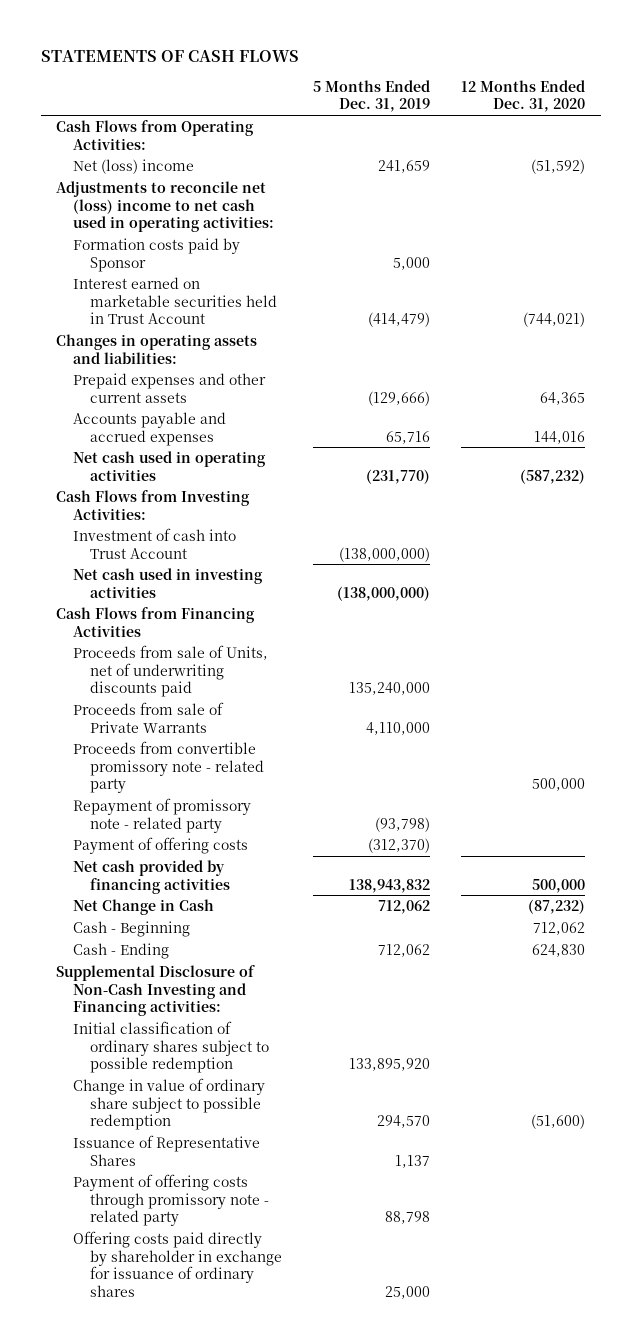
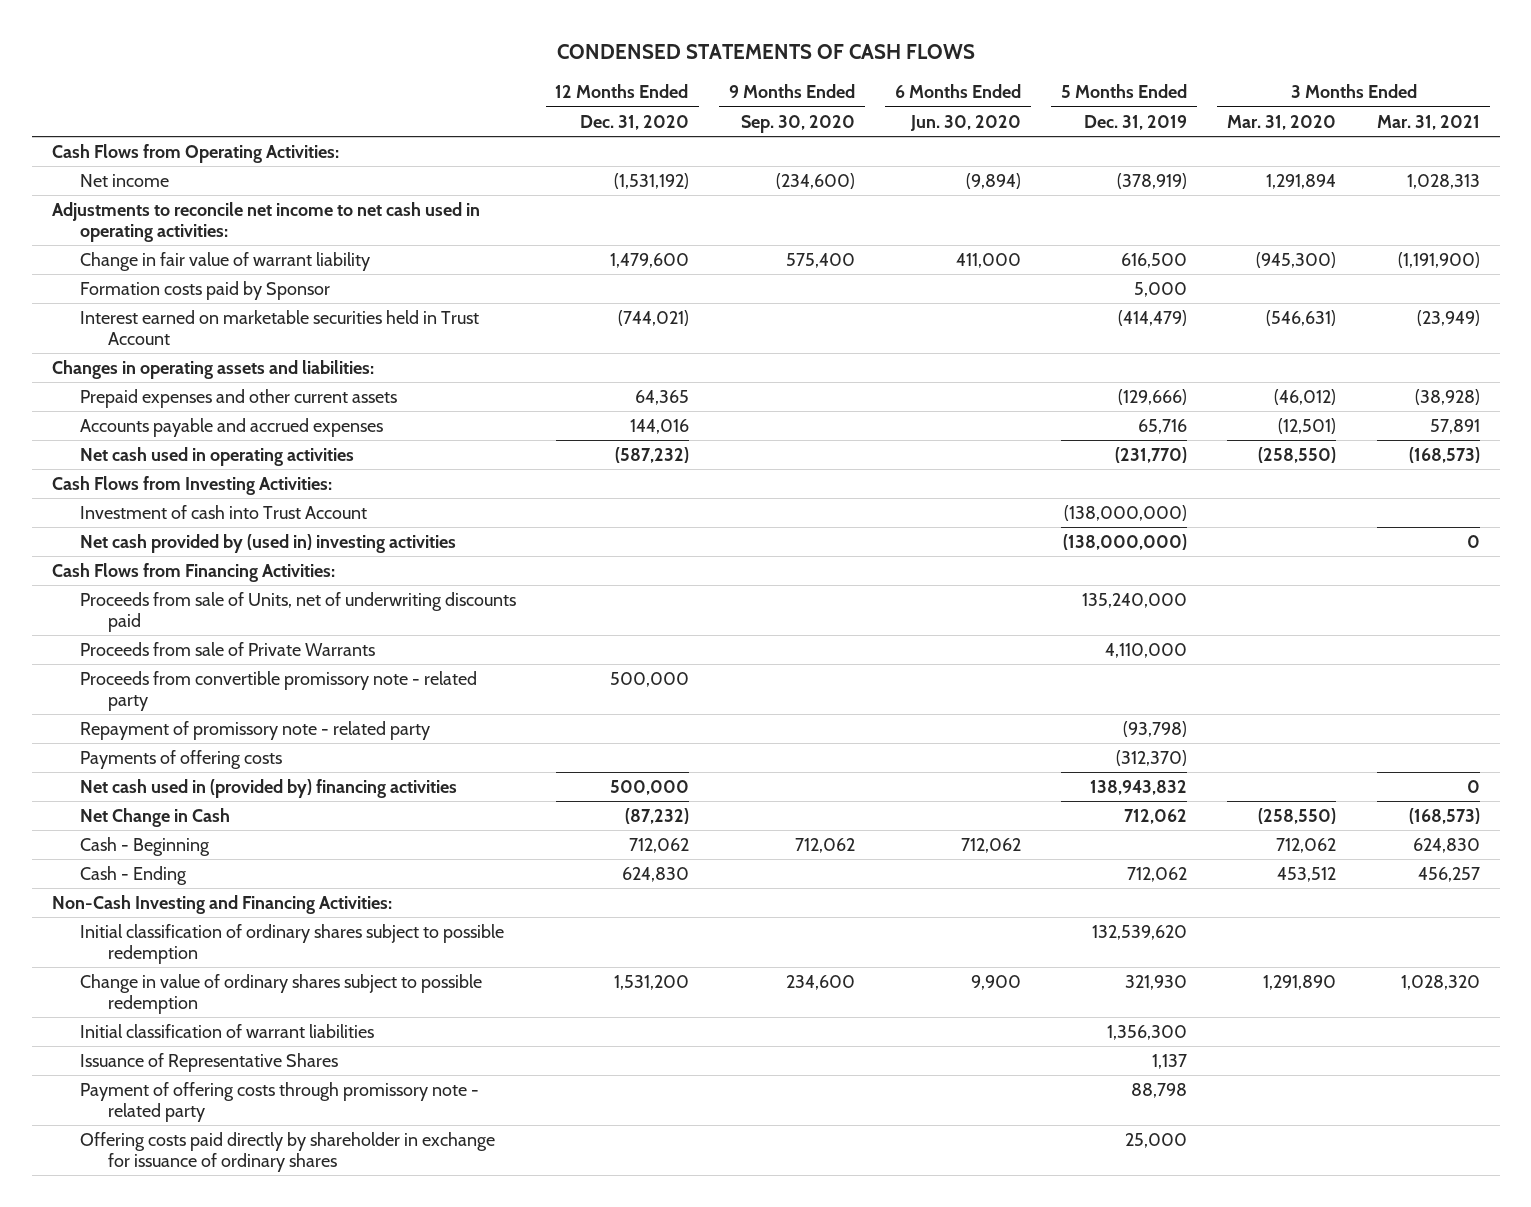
- STATEMENTS OF CASH FLOWS
+ CONDENSED STATEMENTS OF CASH FLOWS
- | 5 Months Ended Dec. 31, 2019 | 12 Months Ended Dec. 31, 2020
+ | 12 Months Ended Dec. 31, 2020 | 9 Months Ended Sep. 30, 2020 | 6 Months Ended Jun. 30, 2020 | 5 Months Ended Dec. 31, 2019 | 3 Months Ended Mar. 31, 2020 | 3 Months Ended Mar. 31, 2021
- Net (loss) income | 241,659 | (51,592)
- Adjustments to reconcile net (loss) income to net cash used in operating activities:
+ Net income | (1,531,192) | (234,600) | (9,894) | (378,919) | 1,291,894 | 1,028,313
+ Adjustments to reconcile net income to net cash used in operating activities:
+ Change in fair value of warrant liability | 1,479,600 | 575,400 | 411,000 | 616,500 | (945,300) | (1,191,900)
- Net cash used in investing activities | (138,000,000) |
- Cash Flows from Financing Activities
+ Net cash provided by (used in) investing activities | | | | (138,000,000) | | 0
+ Cash Flows from Financing Activities:
- Payment of offering costs | (312,370) |
- Net cash provided by financing activities | 138,943,832 | 500,000
+ Payments of offering costs | | | | (312,370) | |
+ Net cash used in (provided by) financing activities | 500,000 | | | 138,943,832 | | 0
- Supplemental Disclosure of Non-Cash Investing and Financing activities:
- Initial classification of ordinary shares subject to possible redemption | 133,895,920 |
- Change in value of ordinary share subject to possible redemption | 294,570 | (51,600)
+ Non-Cash Investing and Financing Activities:
+ Initial classification of ordinary shares subject to possible redemption | | | | 132,539,620 | |
+ Change in value of ordinary shares subject to possible redemption | 1,531,200 | 234,600 | 9,900 | 321,930 | 1,291,890 | 1,028,320
+ Initial classification of warrant liabilities | | | | 1,356,300 | |

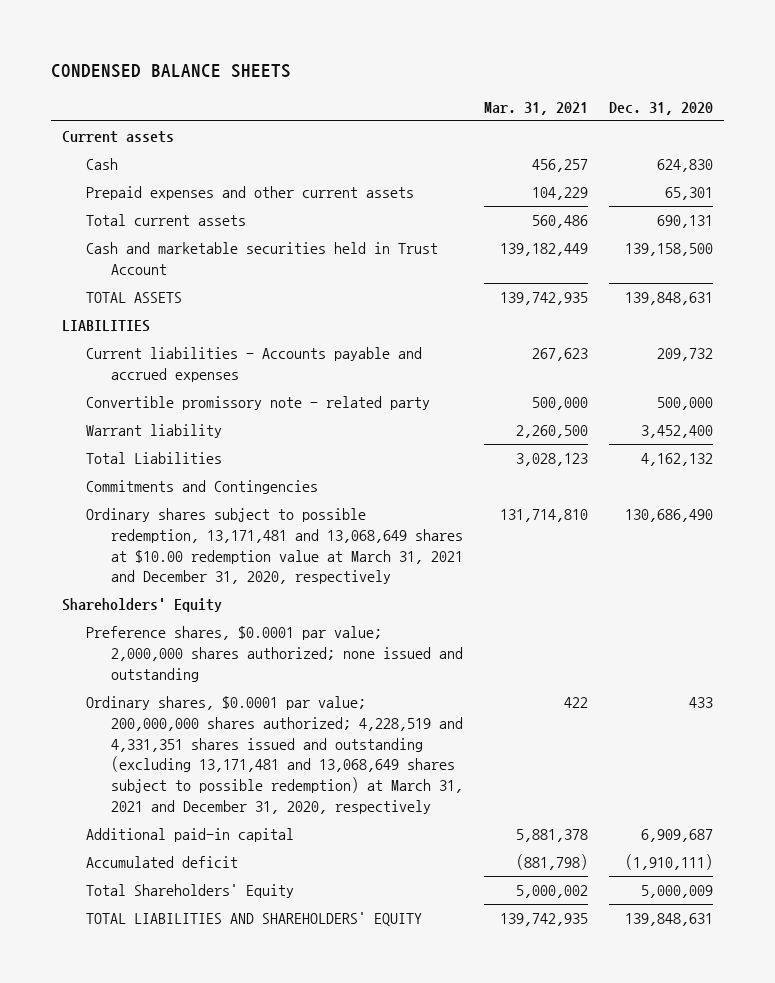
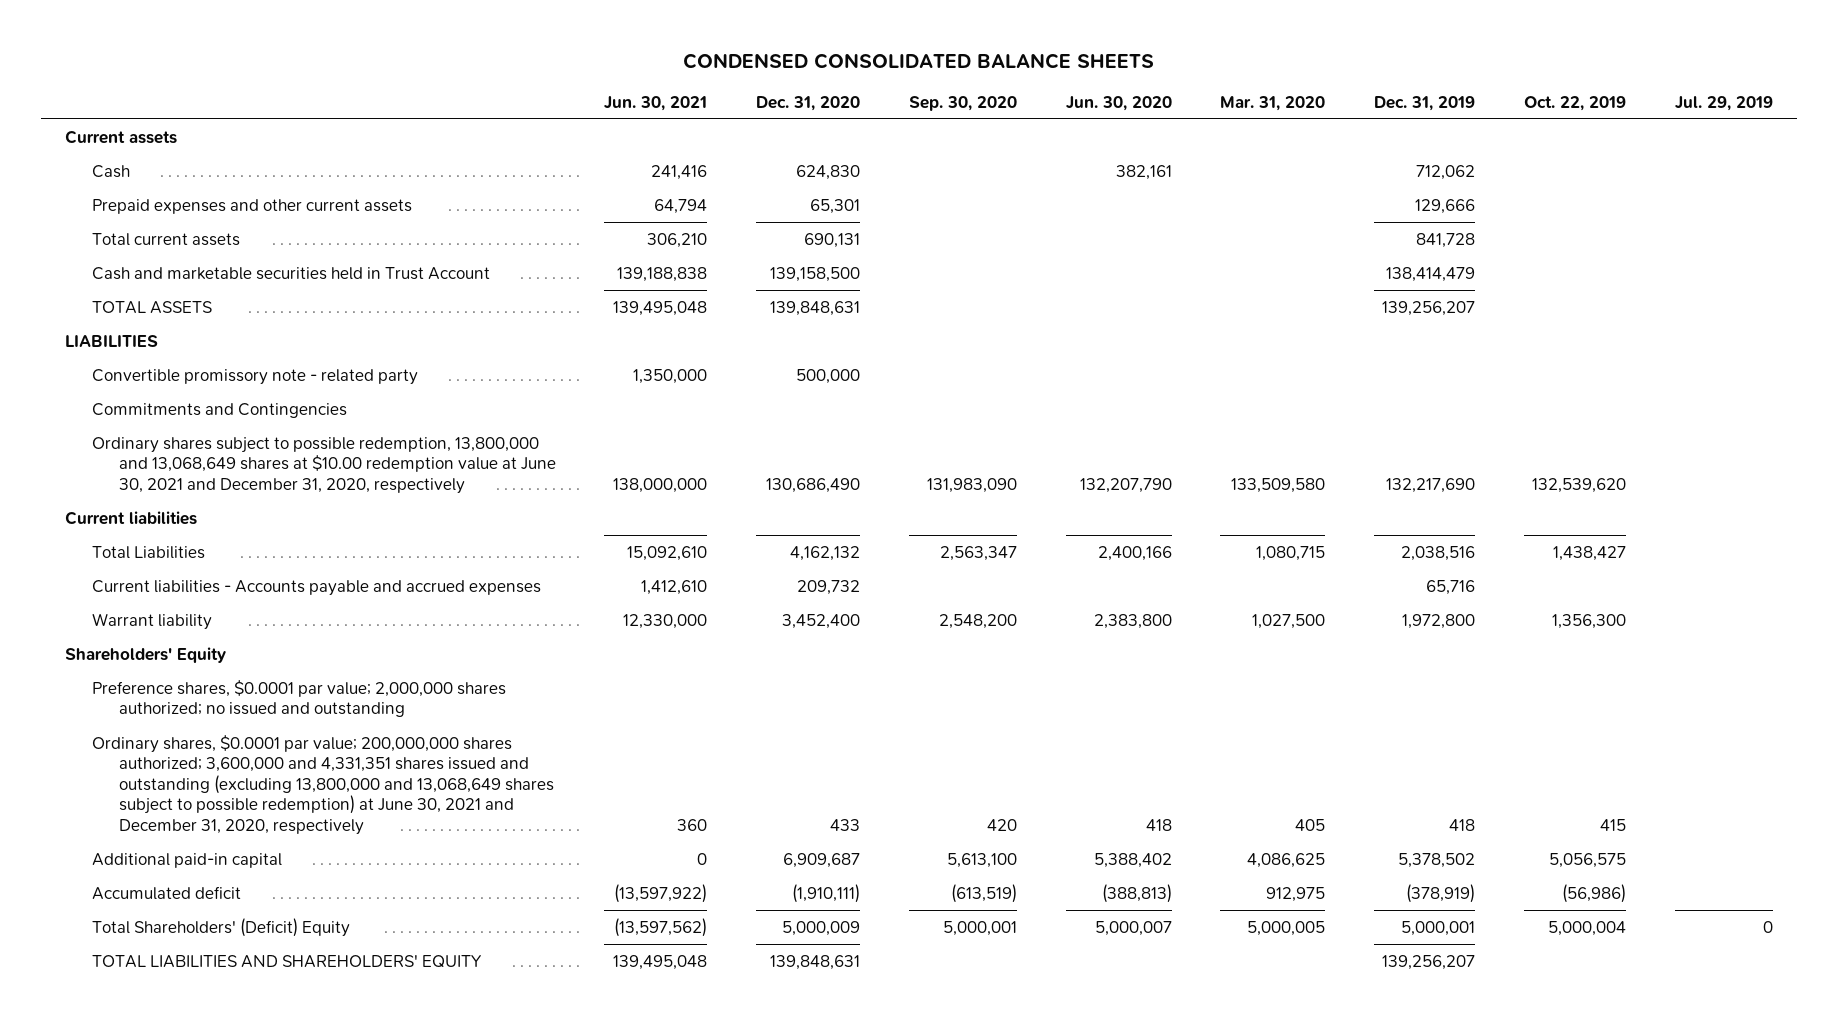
- CONDENSED BALANCE SHEETS
+ CONDENSED CONSOLIDATED BALANCE SHEETS
- | Mar. 31, 2021 | Dec. 31, 2020
+ | Jun. 30, 2021 | Dec. 31, 2020 | Sep. 30, 2020 | Jun. 30, 2020 | Mar. 31, 2020 | Dec. 31, 2019 | Oct. 22, 2019 | Jul. 29, 2019
- Ordinary shares subject to possible redemption, 13,171,481 and 13,068,649 shares at $10.00 redemption value at March 31, 2021 and December 31, 2020, respectively | 131,714,810 | 130,686,490
+ Ordinary shares subject to possible redemption, 13,800,000 and 13,068,649 shares at $10.00 redemption value at June 30, 2021 and December 31, 2020, respectively | 138,000,000 | 130,686,490 | 131,983,090 | 132,207,790 | 133,509,580 | 132,217,690 | 132,539,620 |
+ Current liabilities
moved down: Total Liabilities | 15,092,610 | 4,162,132 | 2,563,347 | 2,400,166 | 1,080,715 | 2,038,516 | 1,438,427 |
moved down: Current liabilities - Accounts payable and accrued expenses | 1,412,610 | 209,732 | | | | 65,716 | |
moved down: Warrant liability | 12,330,000 | 3,452,400 | 2,548,200 | 2,383,800 | 1,027,500 | 1,972,800 | 1,356,300 |
- Preference shares, $0.0001 par value; 2,000,000 shares authorized; none issued and outstanding
- Ordinary shares, $0.0001 par value; 200,000,000 shares authorized; 4,228,519 and 4,331,351 shares issued and outstanding (excluding 13,171,481 and 13,068,649 shares subject to possible redemption) at March 31, 2021 and December 31, 2020, respectively | 422 | 433
+ Preference shares, $0.0001 par value; 2,000,000 shares authorized; no issued and outstanding
+ Ordinary shares, $0.0001 par value; 200,000,000 shares authorized; 3,600,000 and 4,331,351 shares issued and outstanding (excluding 13,800,000 and 13,068,649 shares subject to possible redemption) at June 30, 2021 and December 31, 2020, respectively | 360 | 433 | 420 | 418 | 405 | 418 | 415 |
- Total Shareholders' Equity | 5,000,002 | 5,000,009
+ Total Shareholders' (Deficit) Equity | (13,597,562) | 5,000,009 | 5,000,001 | 5,000,007 | 5,000,005 | 5,000,001 | 5,000,004 | 0

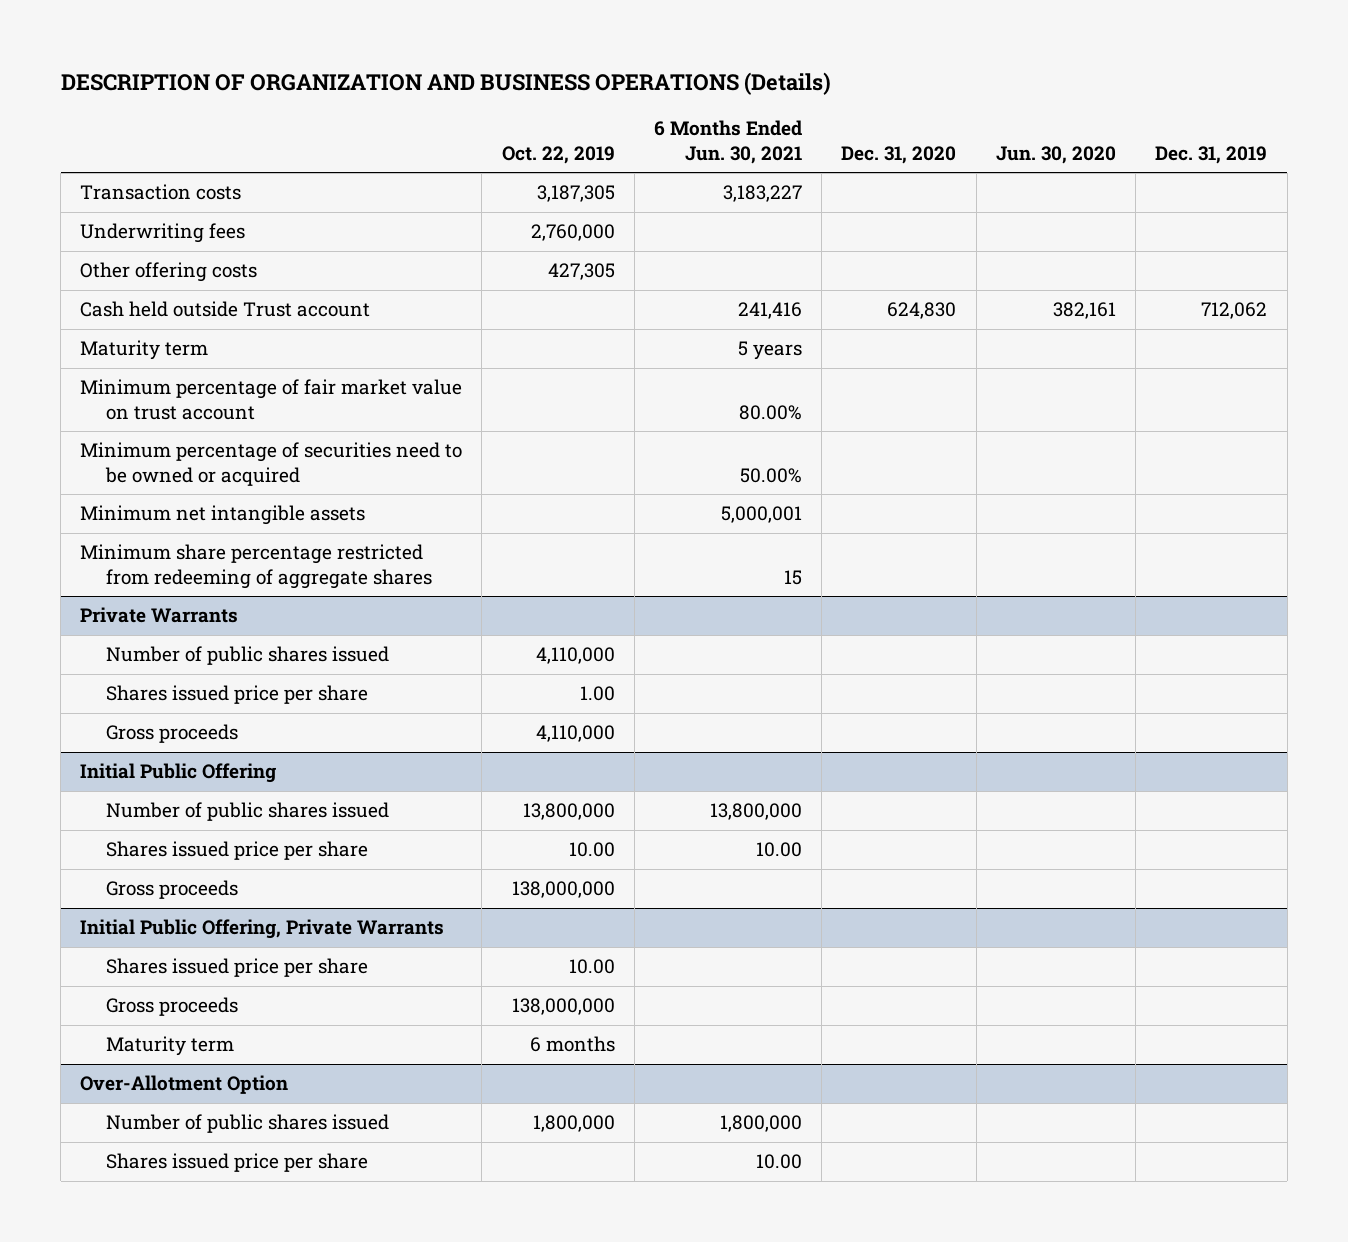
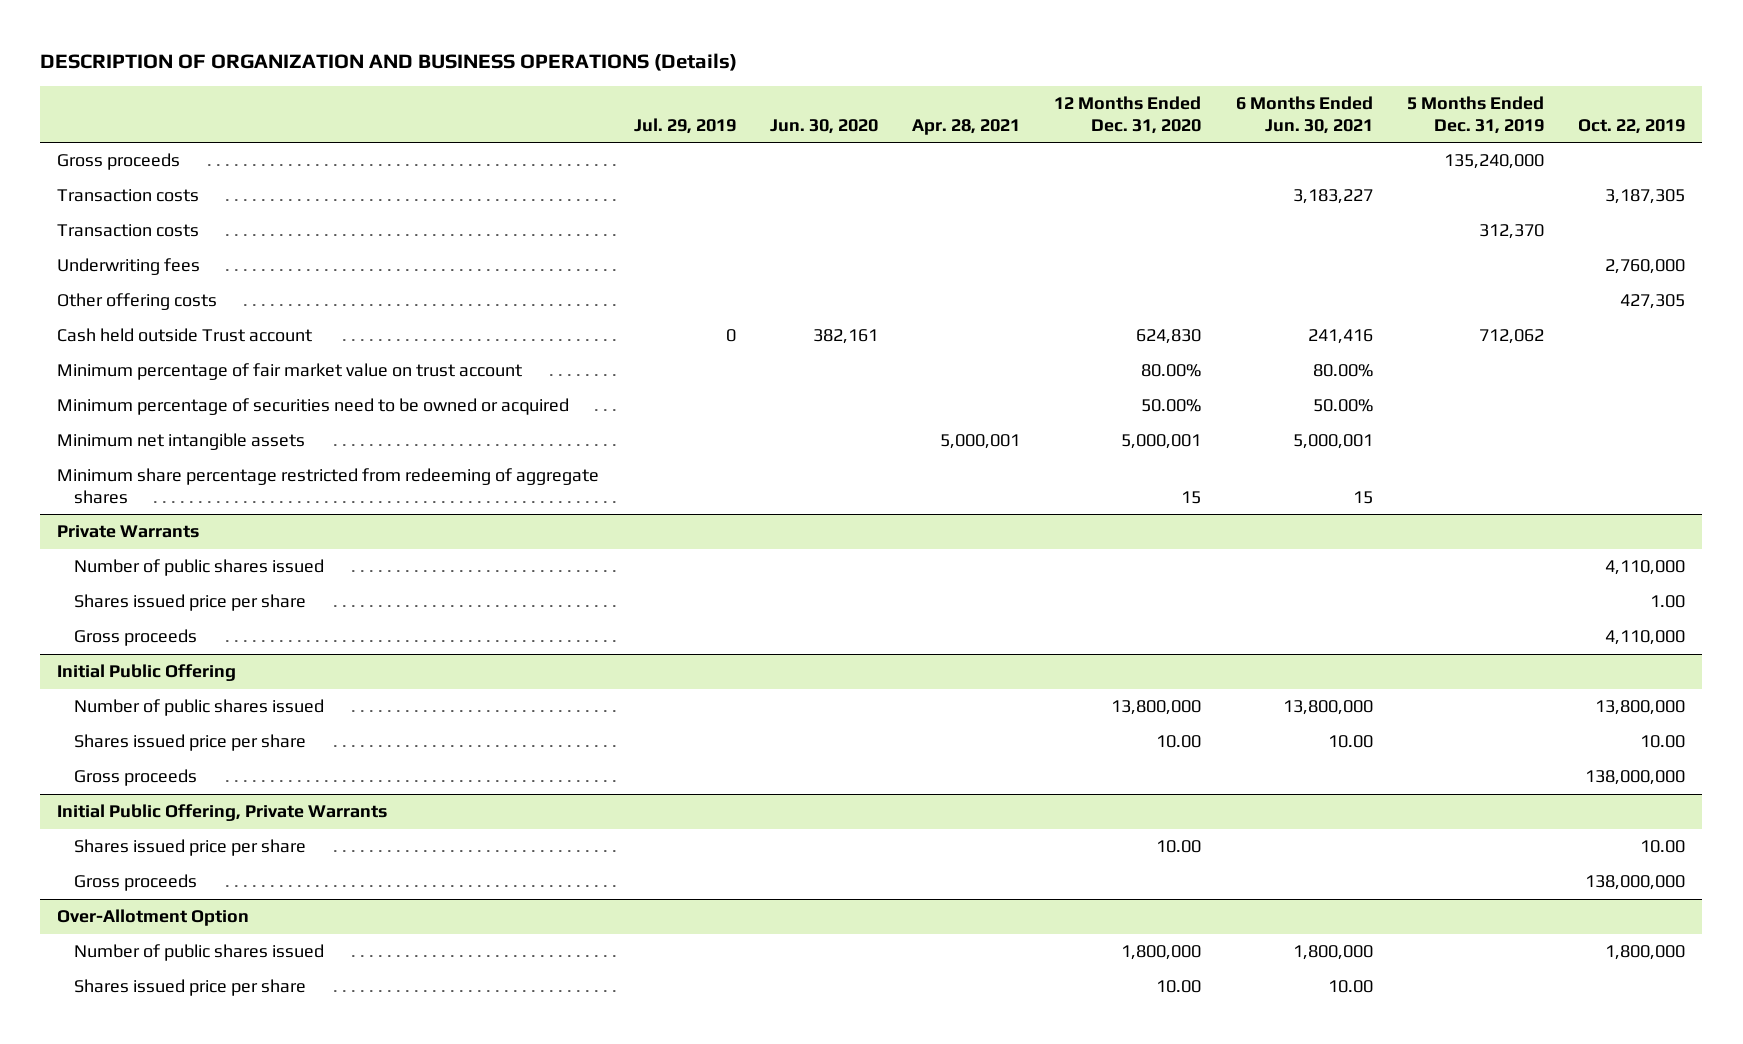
- | Oct. 22, 2019 | 6 Months Ended Jun. 30, 2021 | Dec. 31, 2020 | Jun. 30, 2020 | Dec. 31, 2019
+ | Jul. 29, 2019 | Jun. 30, 2020 | Apr. 28, 2021 | 12 Months Ended Dec. 31, 2020 | 6 Months Ended Jun. 30, 2021 | 5 Months Ended Dec. 31, 2019 | Oct. 22, 2019
+ Gross proceeds | | | | | | 135,240,000 |
+ Transaction costs | | | | | | 312,370 |
- Maturity term | | 5 years | | |
@ Initial Public Offering, Private Warrants
- Maturity term | 6 months | | | |

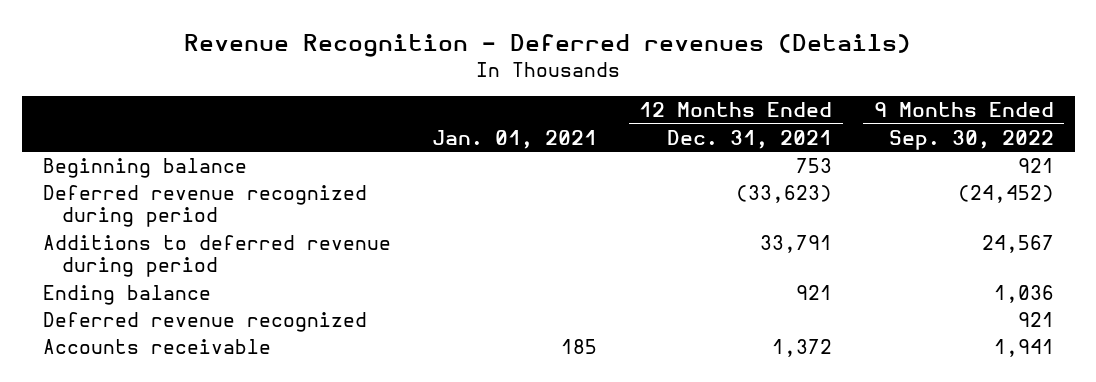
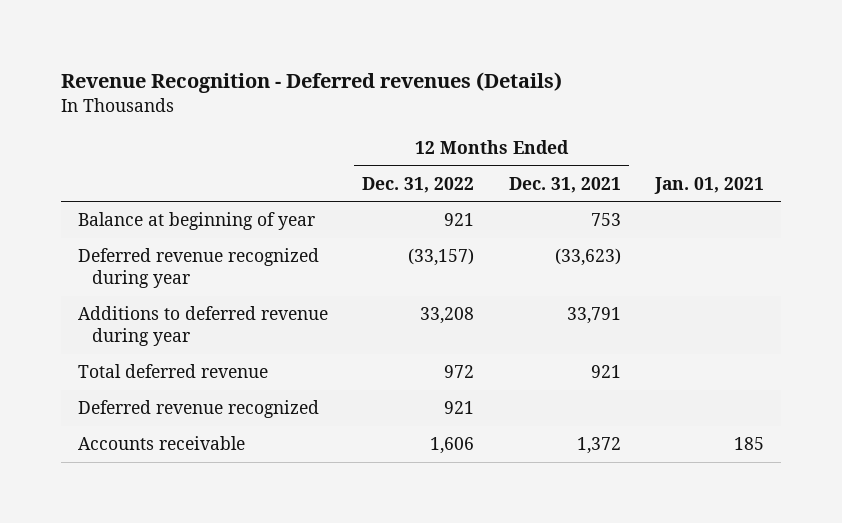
- | Jan. 01, 2021 | 12 Months Ended Dec. 31, 2021 | 9 Months Ended Sep. 30, 2022
+ | 12 Months Ended Dec. 31, 2022 | 12 Months Ended Dec. 31, 2021 | Jan. 01, 2021
- Beginning balance | | 753 | 921
- Deferred revenue recognized during period | | (33,623) | (24,452)
- Additions to deferred revenue during period | | 33,791 | 24,567
- Ending balance | | 921 | 1,036
+ Balance at beginning of year | 921 | 753 |
+ Deferred revenue recognized during year | (33,157) | (33,623) |
+ Additions to deferred revenue during year | 33,208 | 33,791 |
+ Total deferred revenue | 972 | 921 |

